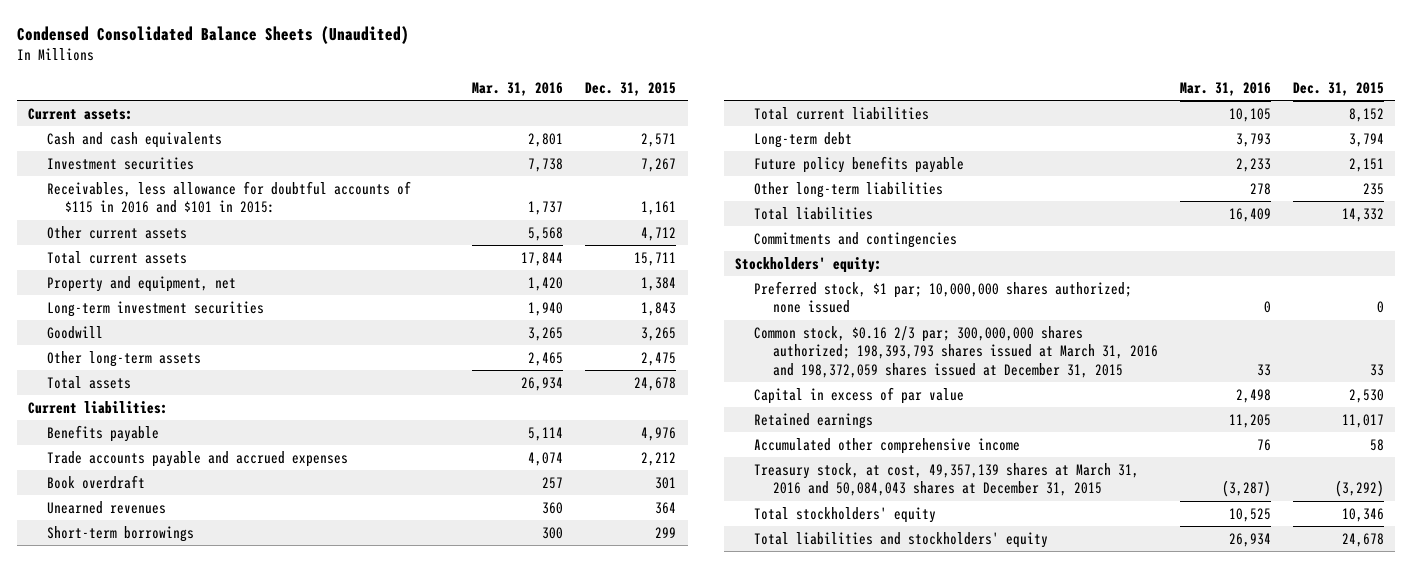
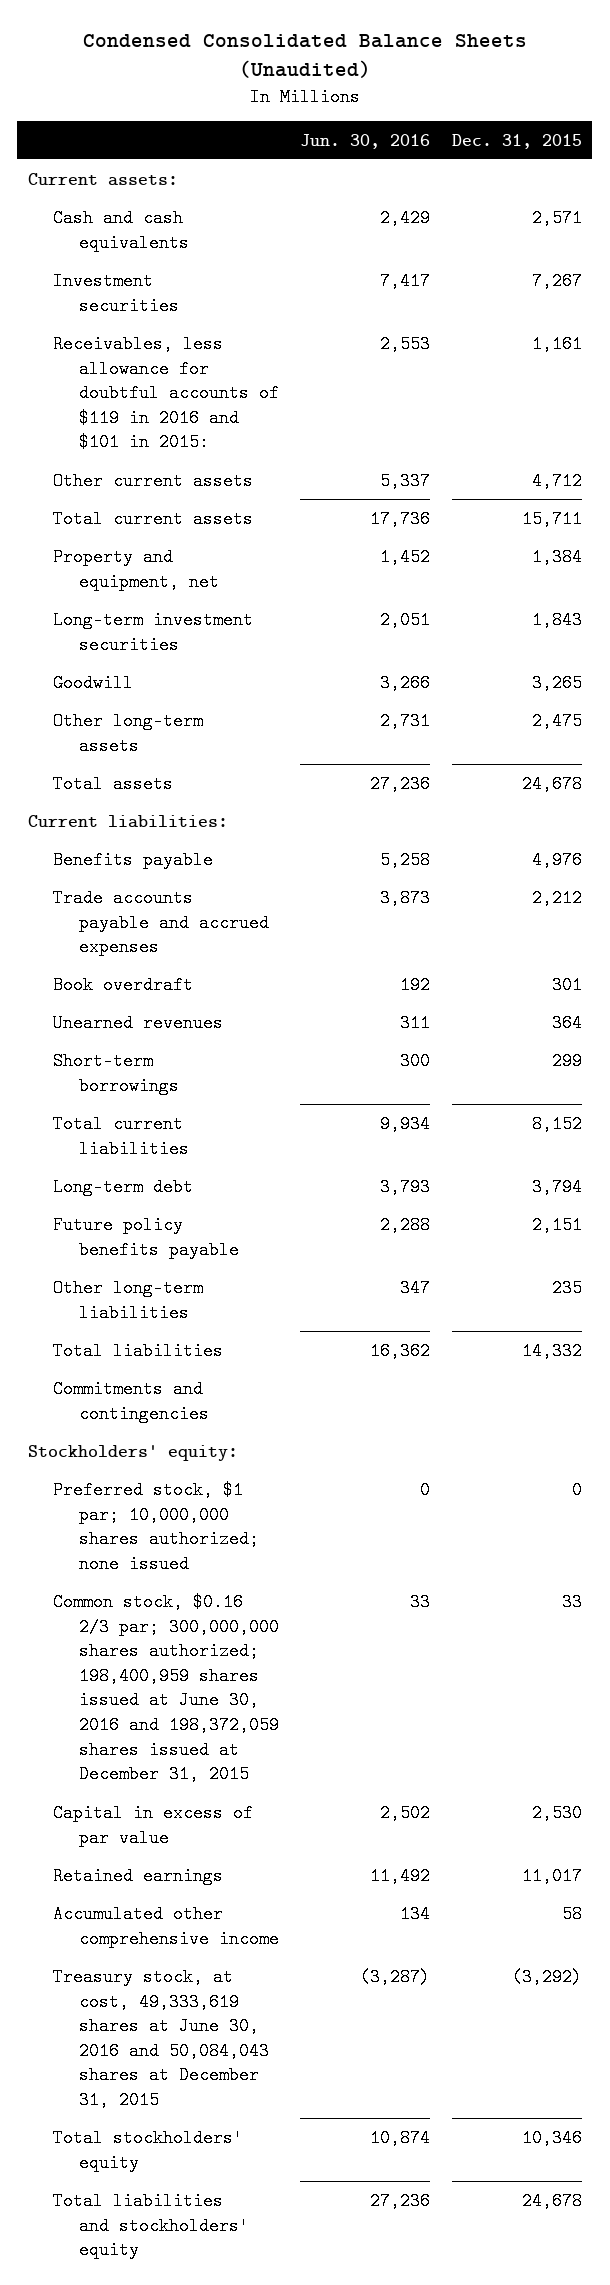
- | Mar. 31, 2016 | Dec. 31, 2015
+ | Jun. 30, 2016 | Dec. 31, 2015
- Receivables, less allowance for doubtful accounts of $115 in 2016 and $101 in 2015: | 1,737 | 1,161
+ Receivables, less allowance for doubtful accounts of $119 in 2016 and $101 in 2015: | 2,553 | 1,161
- Common stock, $0.16 2/3 par; 300,000,000 shares authorized; 198,393,793 shares issued at March 31, 2016 and 198,372,059 shares issued at December 31, 2015 | 33 | 33
+ Common stock, $0.16 2/3 par; 300,000,000 shares authorized; 198,400,959 shares issued at June 30, 2016 and 198,372,059 shares issued at December 31, 2015 | 33 | 33
- Treasury stock, at cost, 49,357,139 shares at March 31, 2016 and 50,084,043 shares at December 31, 2015 | (3,287) | (3,292)
+ Treasury stock, at cost, 49,333,619 shares at June 30, 2016 and 50,084,043 shares at December 31, 2015 | (3,287) | (3,292)

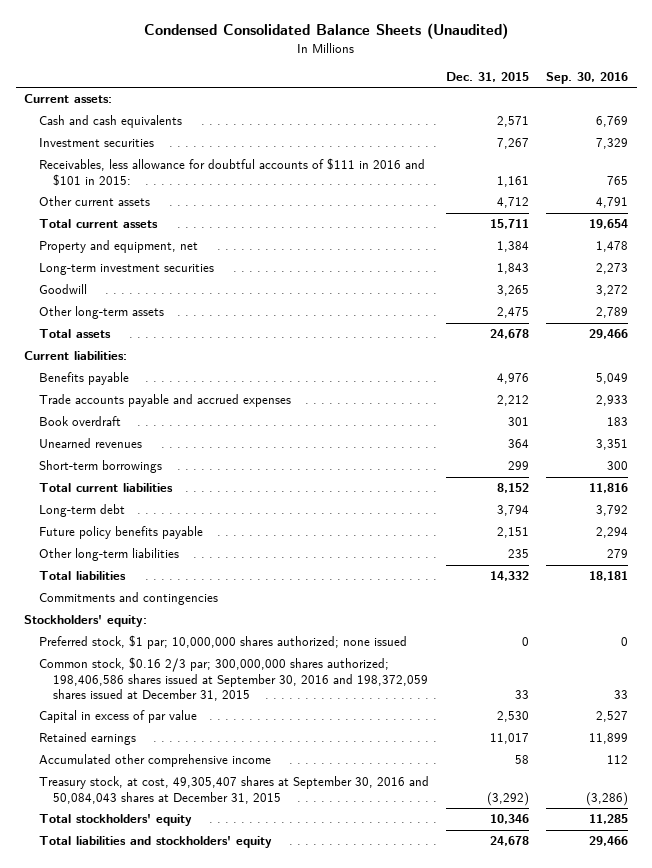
- | Jun. 30, 2016 | Dec. 31, 2015
+ | Dec. 31, 2015 | Sep. 30, 2016
- Receivables, less allowance for doubtful accounts of $119 in 2016 and $101 in 2015: | 2,553 | 1,161
+ Receivables, less allowance for doubtful accounts of $111 in 2016 and $101 in 2015: | 1,161 | 765
- Common stock, $0.16 2/3 par; 300,000,000 shares authorized; 198,400,959 shares issued at June 30, 2016 and 198,372,059 shares issued at December 31, 2015 | 33 | 33
+ Common stock, $0.16 2/3 par; 300,000,000 shares authorized; 198,406,586 shares issued at September 30, 2016 and 198,372,059 shares issued at December 31, 2015 | 33 | 33
- Treasury stock, at cost, 49,333,619 shares at June 30, 2016 and 50,084,043 shares at December 31, 2015 | (3,287) | (3,292)
+ Treasury stock, at cost, 49,305,407 shares at September 30, 2016 and 50,084,043 shares at December 31, 2015 | (3,292) | (3,286)

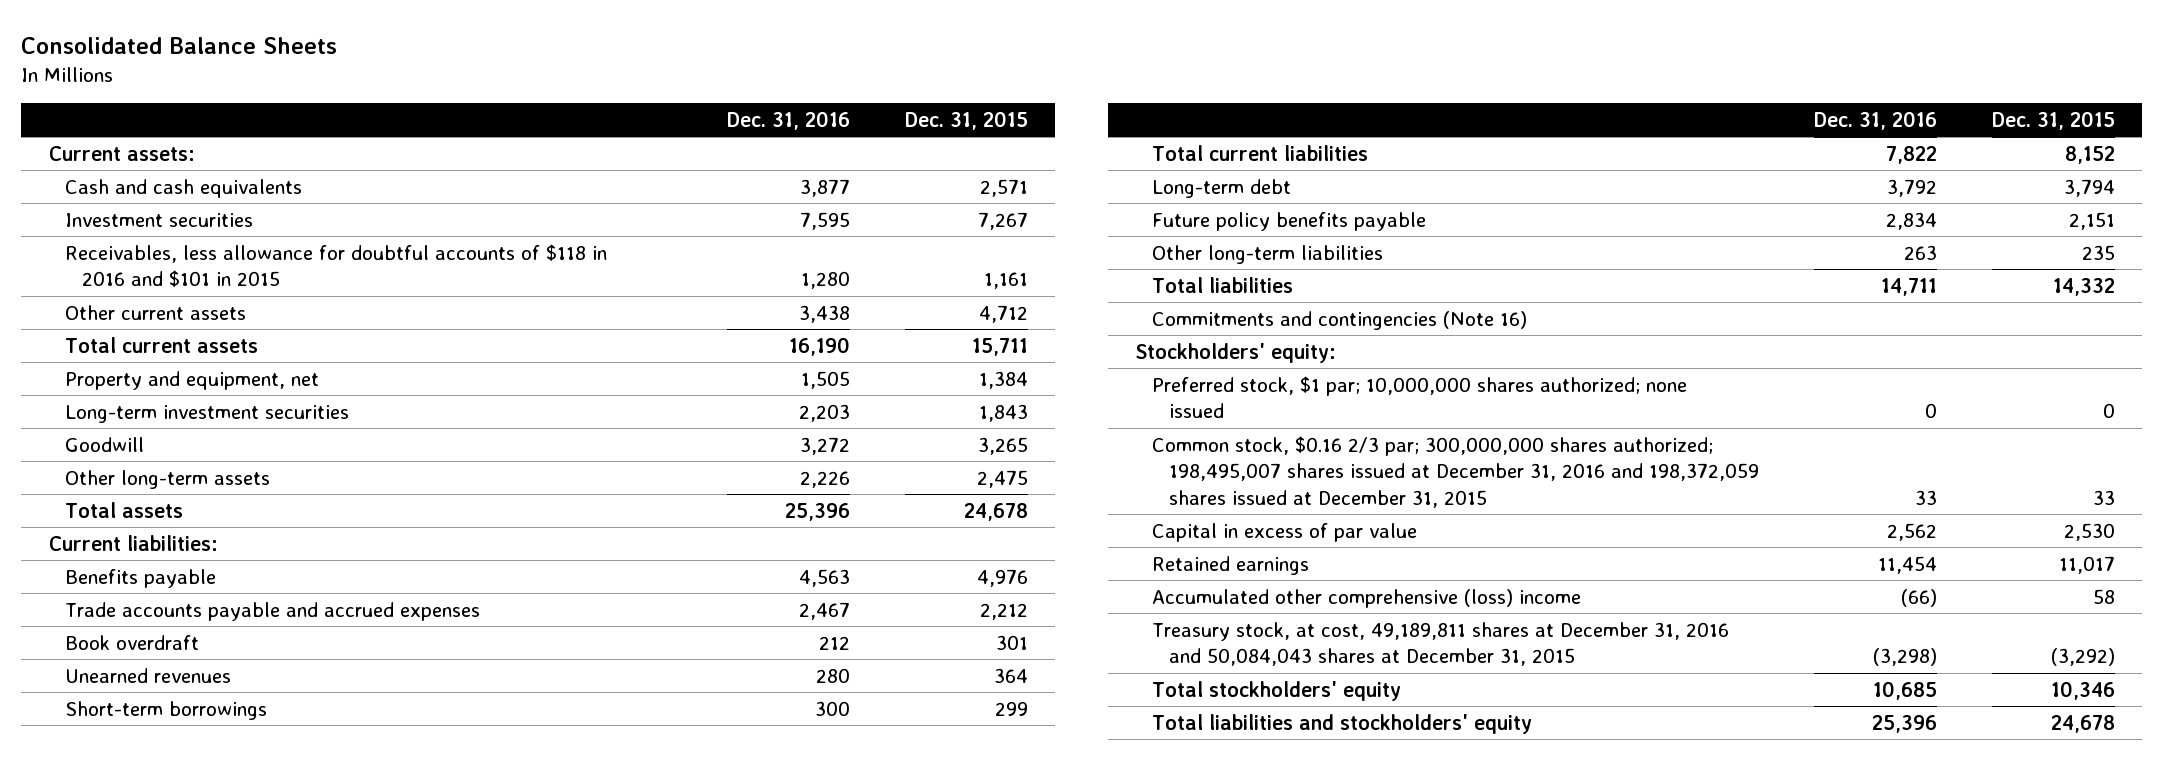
- Condensed Consolidated Balance Sheets (Unaudited)
+ Consolidated Balance Sheets
- | Dec. 31, 2015 | Sep. 30, 2016
+ | Dec. 31, 2016 | Dec. 31, 2015
- Receivables, less allowance for doubtful accounts of $111 in 2016 and $101 in 2015: | 1,161 | 765
+ Receivables, less allowance for doubtful accounts of $118 in 2016 and $101 in 2015 | 1,280 | 1,161
- Commitments and contingencies
+ Commitments and contingencies (Note 16)
- Common stock, $0.16 2/3 par; 300,000,000 shares authorized; 198,406,586 shares issued at September 30, 2016 and 198,372,059 shares issued at December 31, 2015 | 33 | 33
+ Common stock, $0.16 2/3 par; 300,000,000 shares authorized; 198,495,007 shares issued at December 31, 2016 and 198,372,059 shares issued at December 31, 2015 | 33 | 33
- Accumulated other comprehensive income | 58 | 112
- Treasury stock, at cost, 49,305,407 shares at September 30, 2016 and 50,084,043 shares at December 31, 2015 | (3,292) | (3,286)
+ Accumulated other comprehensive (loss) income | (66) | 58
+ Treasury stock, at cost, 49,189,811 shares at December 31, 2016 and 50,084,043 shares at December 31, 2015 | (3,298) | (3,292)

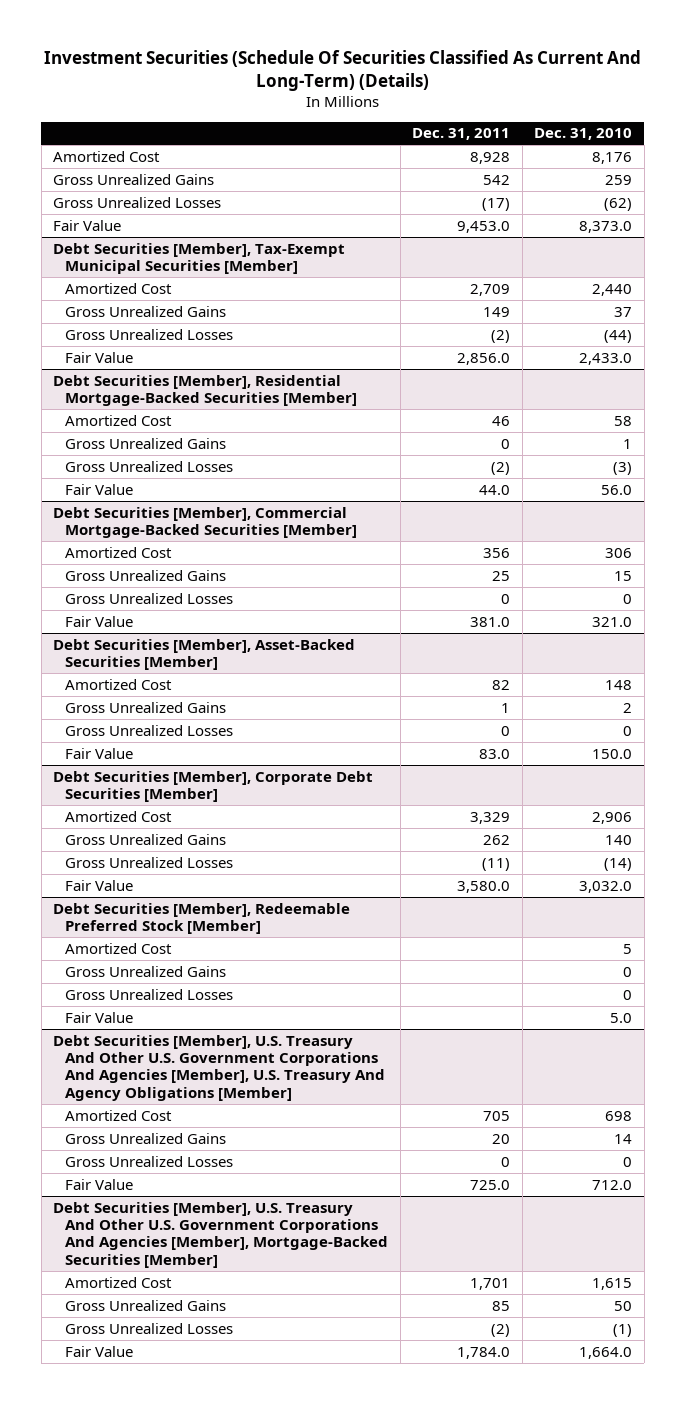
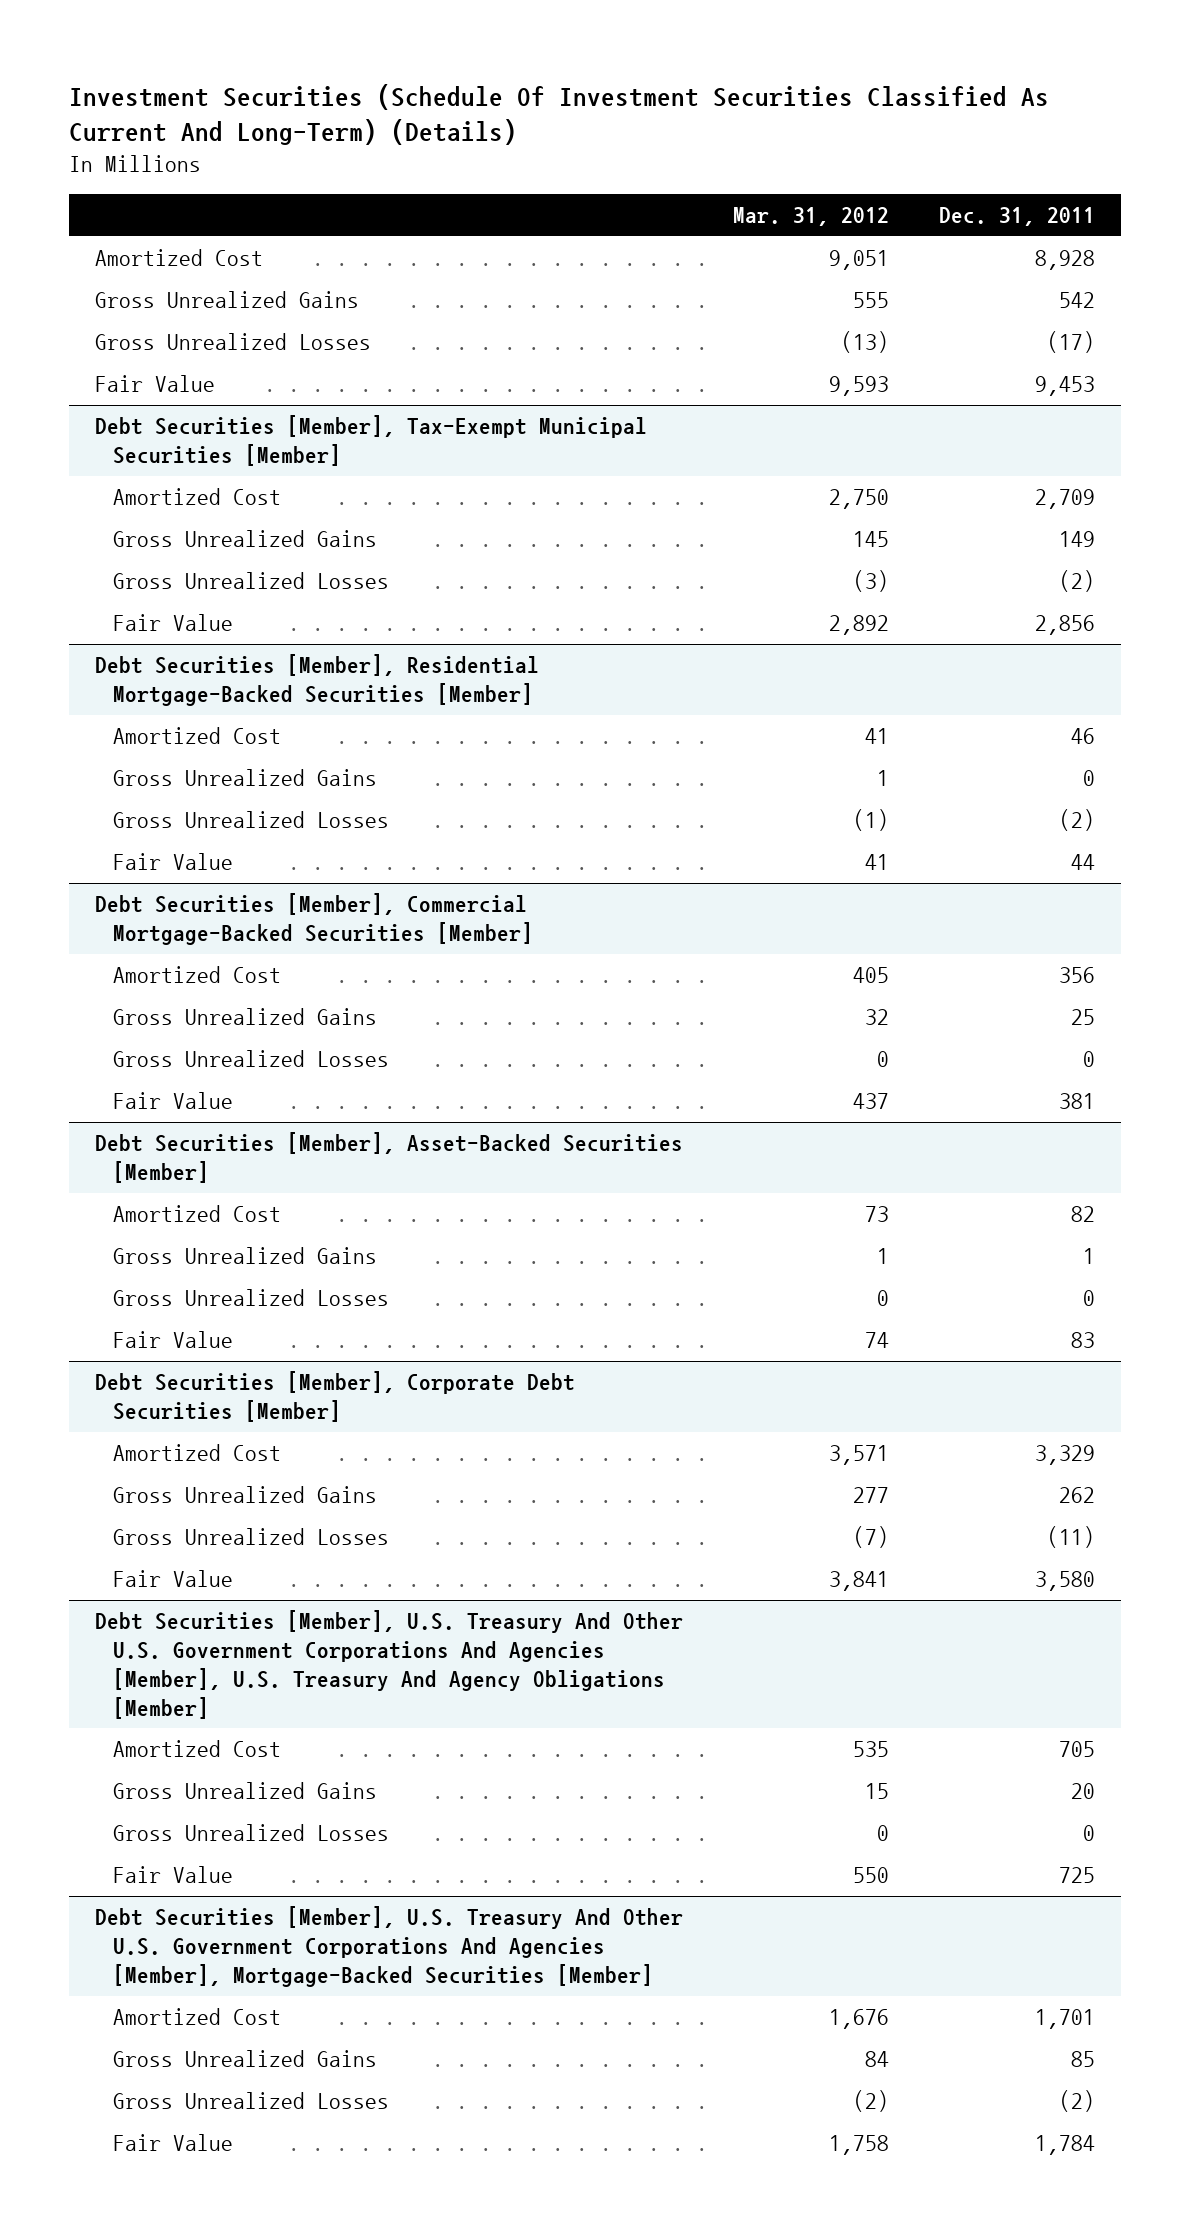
- Investment Securities (Schedule Of Securities Classified As Current And Long-Term) (Details)
+ Investment Securities (Schedule Of Investment Securities Classified As Current And Long-Term) (Details)
- | Dec. 31, 2011 | Dec. 31, 2010
+ | Mar. 31, 2012 | Dec. 31, 2011
- Fair Value | 9,453.0 | 8,373.0
+ Fair Value | 9,593 | 9,453
@ Debt Securities [Member], Tax-Exempt Municipal Securities [Member]
- Fair Value | 2,856.0 | 2,433.0
+ Fair Value | 2,892 | 2,856
@ Debt Securities [Member], Residential Mortgage-Backed Securities [Member]
- Fair Value | 44.0 | 56.0
+ Fair Value | 41 | 44
@ Debt Securities [Member], Commercial Mortgage-Backed Securities [Member]
- Fair Value | 381.0 | 321.0
+ Fair Value | 437 | 381
@ Debt Securities [Member], Asset-Backed Securities [Member]
- Fair Value | 83.0 | 150.0
+ Fair Value | 74 | 83
@ Debt Securities [Member], Corporate Debt Securities [Member]
- Fair Value | 3,580.0 | 3,032.0
- Debt Securities [Member], Redeemable Preferred Stock [Member]
- Amortized Cost | | 5
- Gross Unrealized Gains | | 0
- Gross Unrealized Losses | | 0
- Fair Value | | 5.0
@ Debt Securities [Member], Corporate Debt Securities [Member]
+ Fair Value | 3,841 | 3,580
@ Debt Securities [Member], U.S. Treasury And Other U.S. Government Corporations And Agencies [Member], U.S. Treasury And Agency Obligations [Member]
- Fair Value | 725.0 | 712.0
+ Fair Value | 550 | 725
@ Debt Securities [Member], U.S. Treasury And Other U.S. Government Corporations And Agencies [Member], Mortgage-Backed Securities [Member]
- Fair Value | 1,784.0 | 1,664.0
+ Fair Value | 1,758 | 1,784

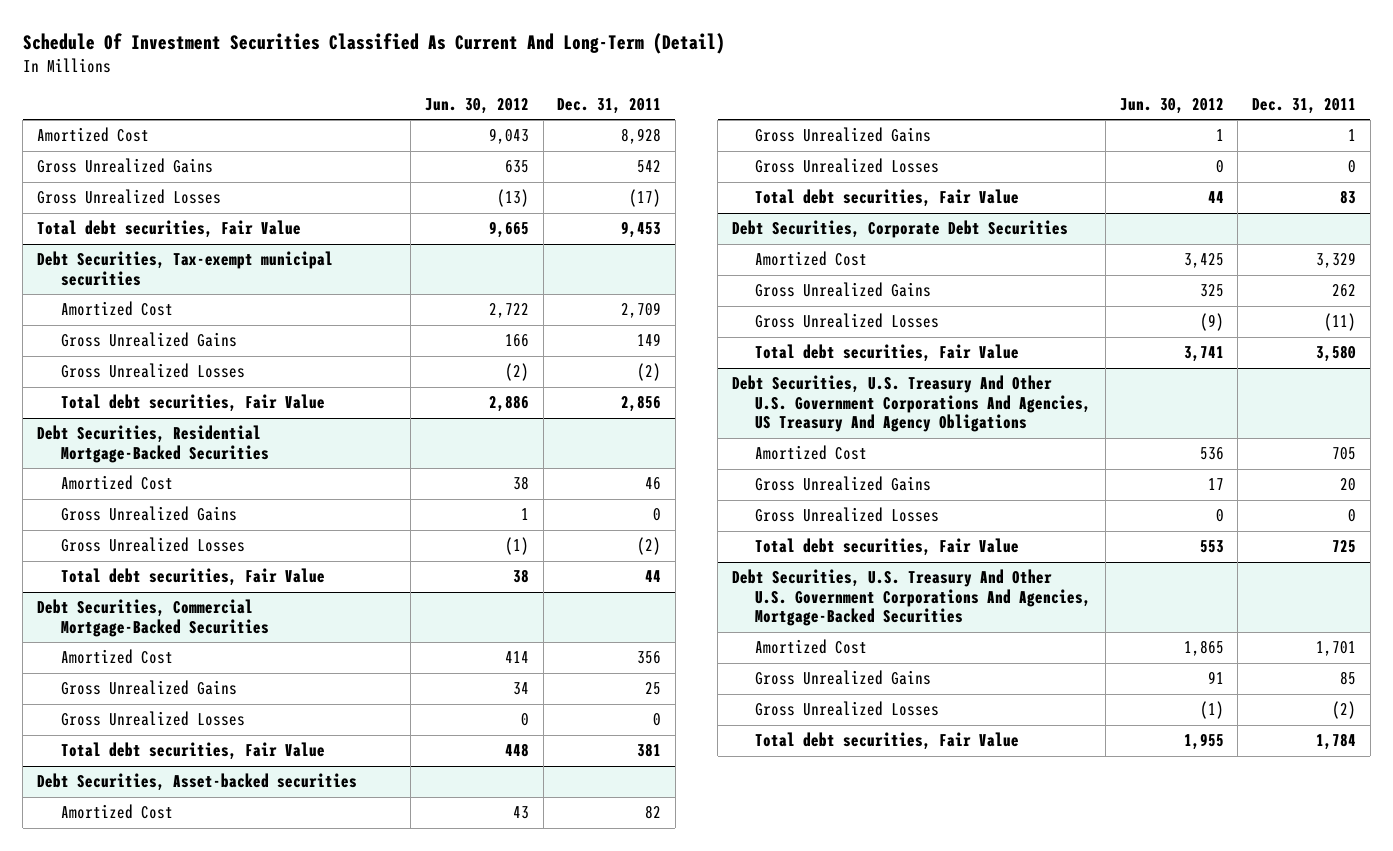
- Investment Securities (Schedule Of Investment Securities Classified As Current And Long-Term) (Details)
+ Schedule Of Investment Securities Classified As Current And Long-Term (Detail)
- | Mar. 31, 2012 | Dec. 31, 2011
+ | Jun. 30, 2012 | Dec. 31, 2011
- Fair Value | 9,593 | 9,453
- Debt Securities [Member], Tax-Exempt Municipal Securities [Member]
+ Total debt securities, Fair Value | 9,665 | 9,453
+ Debt Securities, Tax-exempt municipal securities
- Fair Value | 2,892 | 2,856
- Debt Securities [Member], Residential Mortgage-Backed Securities [Member]
+ Total debt securities, Fair Value | 2,886 | 2,856
+ Debt Securities, Residential Mortgage-Backed Securities
- Fair Value | 41 | 44
- Debt Securities [Member], Commercial Mortgage-Backed Securities [Member]
+ Total debt securities, Fair Value | 38 | 44
+ Debt Securities, Commercial Mortgage-Backed Securities
- Fair Value | 437 | 381
- Debt Securities [Member], Asset-Backed Securities [Member]
+ Total debt securities, Fair Value | 448 | 381
+ Debt Securities, Asset-backed securities
- Fair Value | 74 | 83
- Debt Securities [Member], Corporate Debt Securities [Member]
+ Total debt securities, Fair Value | 44 | 83
+ Debt Securities, Corporate Debt Securities
- Fair Value | 3,841 | 3,580
- Debt Securities [Member], U.S. Treasury And Other U.S. Government Corporations And Agencies [Member], U.S. Treasury And Agency Obligations [Member]
+ Total debt securities, Fair Value | 3,741 | 3,580
+ Debt Securities, U.S. Treasury And Other U.S. Government Corporations And Agencies, US Treasury And Agency Obligations
- Fair Value | 550 | 725
- Debt Securities [Member], U.S. Treasury And Other U.S. Government Corporations And Agencies [Member], Mortgage-Backed Securities [Member]
+ Total debt securities, Fair Value | 553 | 725
+ Debt Securities, U.S. Treasury And Other U.S. Government Corporations And Agencies, Mortgage-Backed Securities
- Fair Value | 1,758 | 1,784
+ Total debt securities, Fair Value | 1,955 | 1,784

